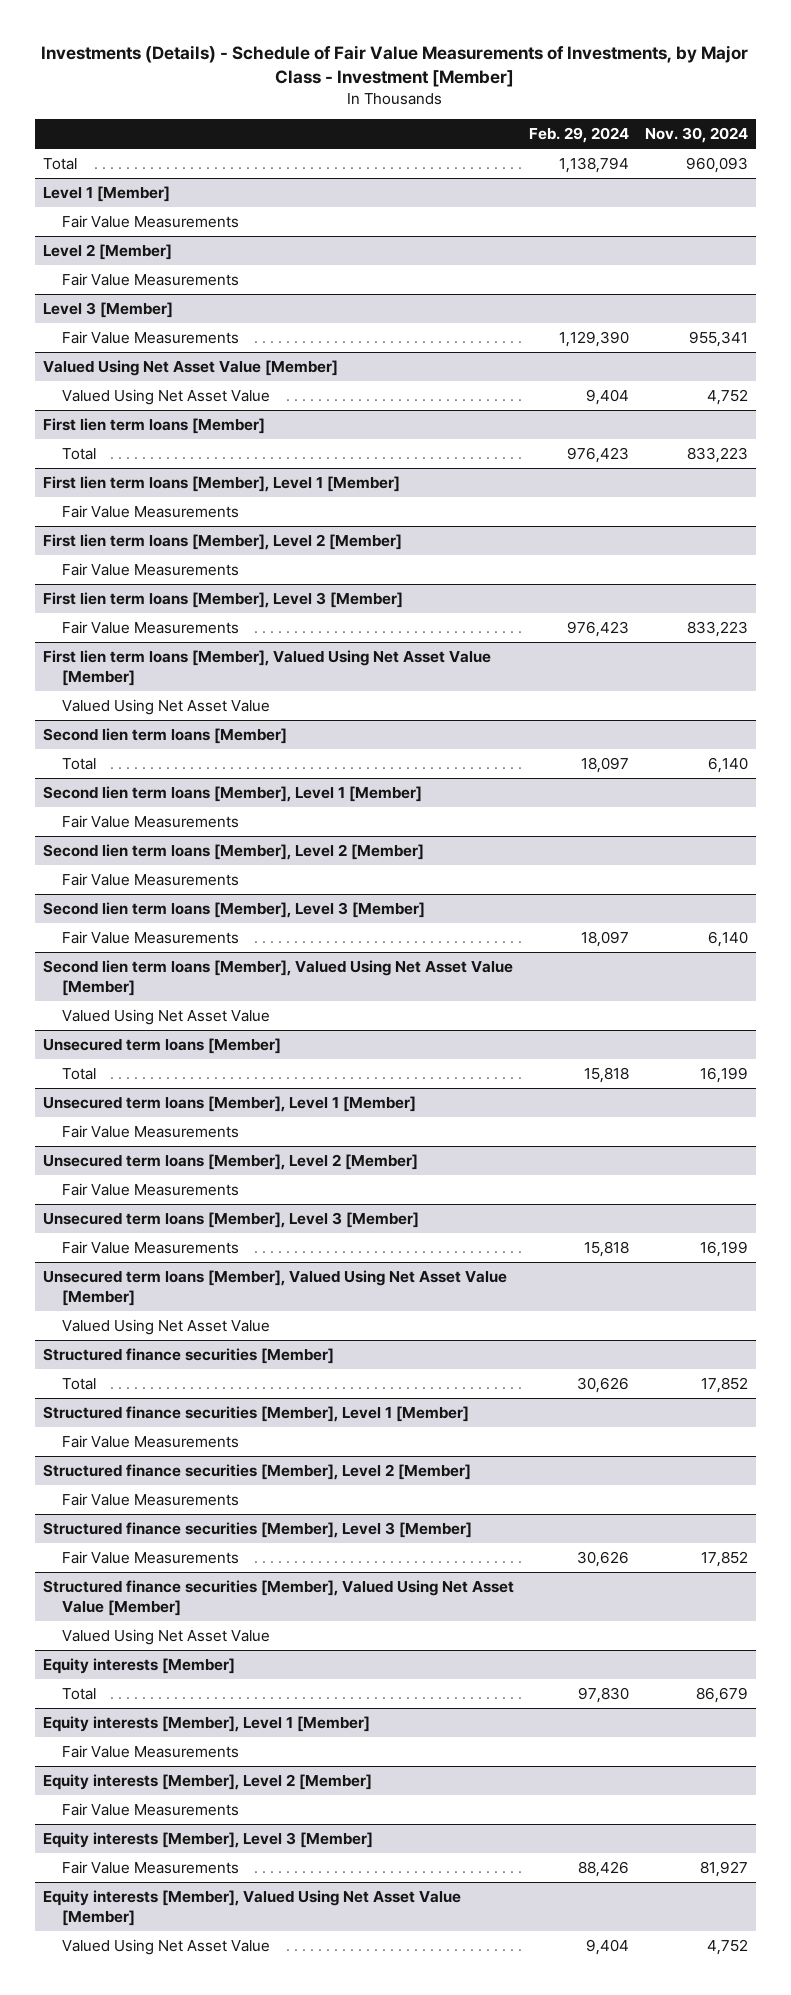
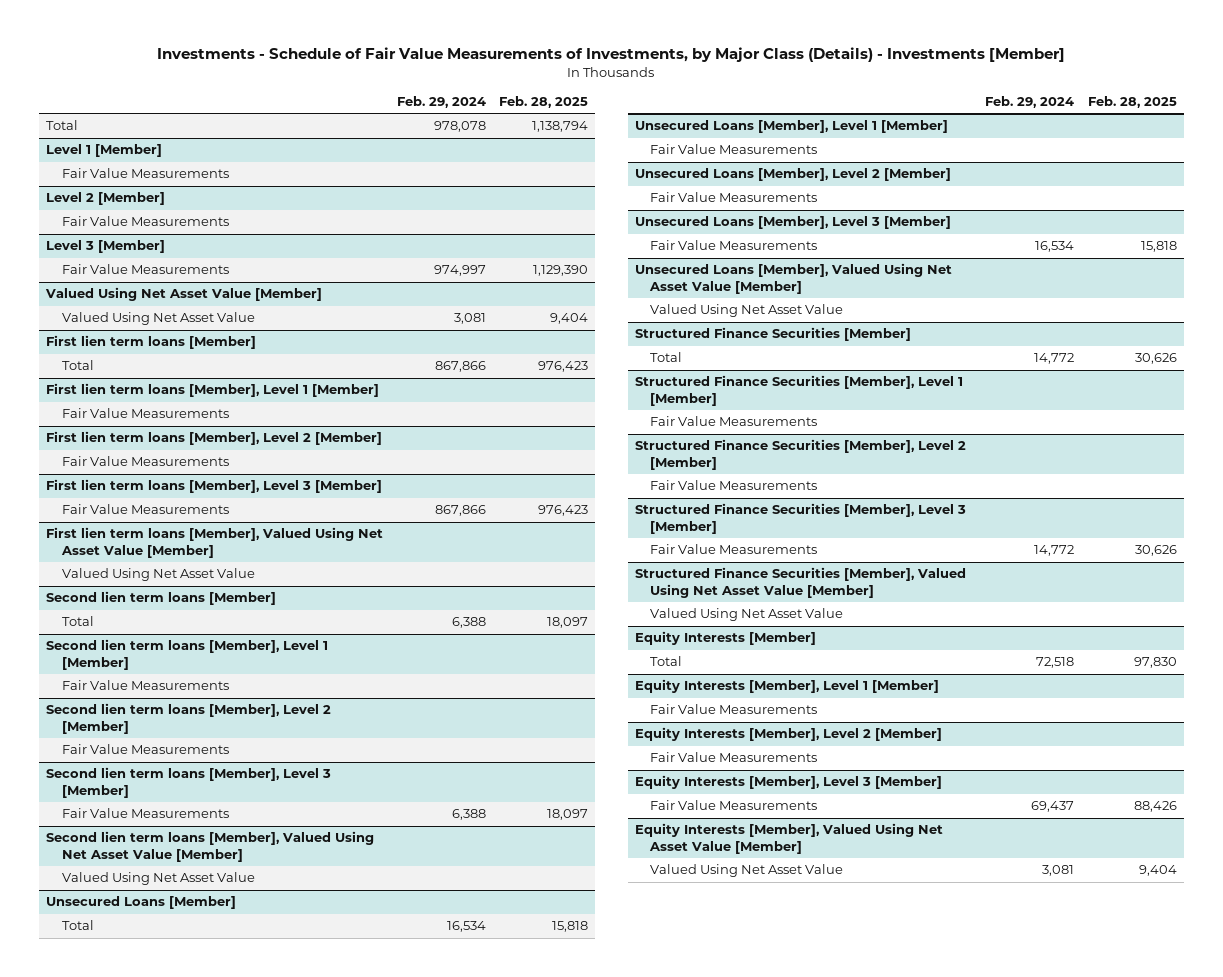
- Investments (Details) - Schedule of Fair Value Measurements of Investments, by Major Class - Investment [Member]
+ Investments - Schedule of Fair Value Measurements of Investments, by Major Class (Details) - Investments [Member]
- | Feb. 29, 2024 | Nov. 30, 2024
+ | Feb. 29, 2024 | Feb. 28, 2025
- Total | 1,138,794 | 960,093
+ Total | 978,078 | 1,138,794
@ Level 3 [Member]
- Fair Value Measurements | 1,129,390 | 955,341
+ Fair Value Measurements | 974,997 | 1,129,390
@ Valued Using Net Asset Value [Member]
- Valued Using Net Asset Value | 9,404 | 4,752
+ Valued Using Net Asset Value | 3,081 | 9,404
@ First lien term loans [Member]
- Total | 976,423 | 833,223
+ Total | 867,866 | 976,423
@ First lien term loans [Member], Level 3 [Member]
- Fair Value Measurements | 976,423 | 833,223
+ Fair Value Measurements | 867,866 | 976,423
@ Second lien term loans [Member]
- Total | 18,097 | 6,140
+ Total | 6,388 | 18,097
@ Second lien term loans [Member], Level 3 [Member]
- Fair Value Measurements | 18,097 | 6,140
+ Fair Value Measurements | 6,388 | 18,097
- Unsecured term loans [Member]
- Total | 15,818 | 16,199
- Unsecured term loans [Member], Level 1 [Member]
+ Unsecured Loans [Member]
+ Total | 16,534 | 15,818
+ Unsecured Loans [Member], Level 1 [Member]
- Unsecured term loans [Member], Level 2 [Member]
+ Unsecured Loans [Member], Level 2 [Member]
- Unsecured term loans [Member], Level 3 [Member]
- Fair Value Measurements | 15,818 | 16,199
- Unsecured term loans [Member], Valued Using Net Asset Value [Member]
+ Unsecured Loans [Member], Level 3 [Member]
+ Fair Value Measurements | 16,534 | 15,818
+ Unsecured Loans [Member], Valued Using Net Asset Value [Member]
- Structured finance securities [Member]
- Total | 30,626 | 17,852
- Structured finance securities [Member], Level 1 [Member]
+ Structured Finance Securities [Member]
+ Total | 14,772 | 30,626
+ Structured Finance Securities [Member], Level 1 [Member]
- Structured finance securities [Member], Level 2 [Member]
+ Structured Finance Securities [Member], Level 2 [Member]
- Structured finance securities [Member], Level 3 [Member]
- Fair Value Measurements | 30,626 | 17,852
- Structured finance securities [Member], Valued Using Net Asset Value [Member]
+ Structured Finance Securities [Member], Level 3 [Member]
+ Fair Value Measurements | 14,772 | 30,626
+ Structured Finance Securities [Member], Valued Using Net Asset Value [Member]
- Equity interests [Member]
- Total | 97,830 | 86,679
- Equity interests [Member], Level 1 [Member]
+ Equity Interests [Member]
+ Total | 72,518 | 97,830
+ Equity Interests [Member], Level 1 [Member]
- Equity interests [Member], Level 2 [Member]
+ Equity Interests [Member], Level 2 [Member]
- Equity interests [Member], Level 3 [Member]
- Fair Value Measurements | 88,426 | 81,927
- Equity interests [Member], Valued Using Net Asset Value [Member]
- Valued Using Net Asset Value | 9,404 | 4,752
+ Equity Interests [Member], Level 3 [Member]
+ Fair Value Measurements | 69,437 | 88,426
+ Equity Interests [Member], Valued Using Net Asset Value [Member]
+ Valued Using Net Asset Value | 3,081 | 9,404

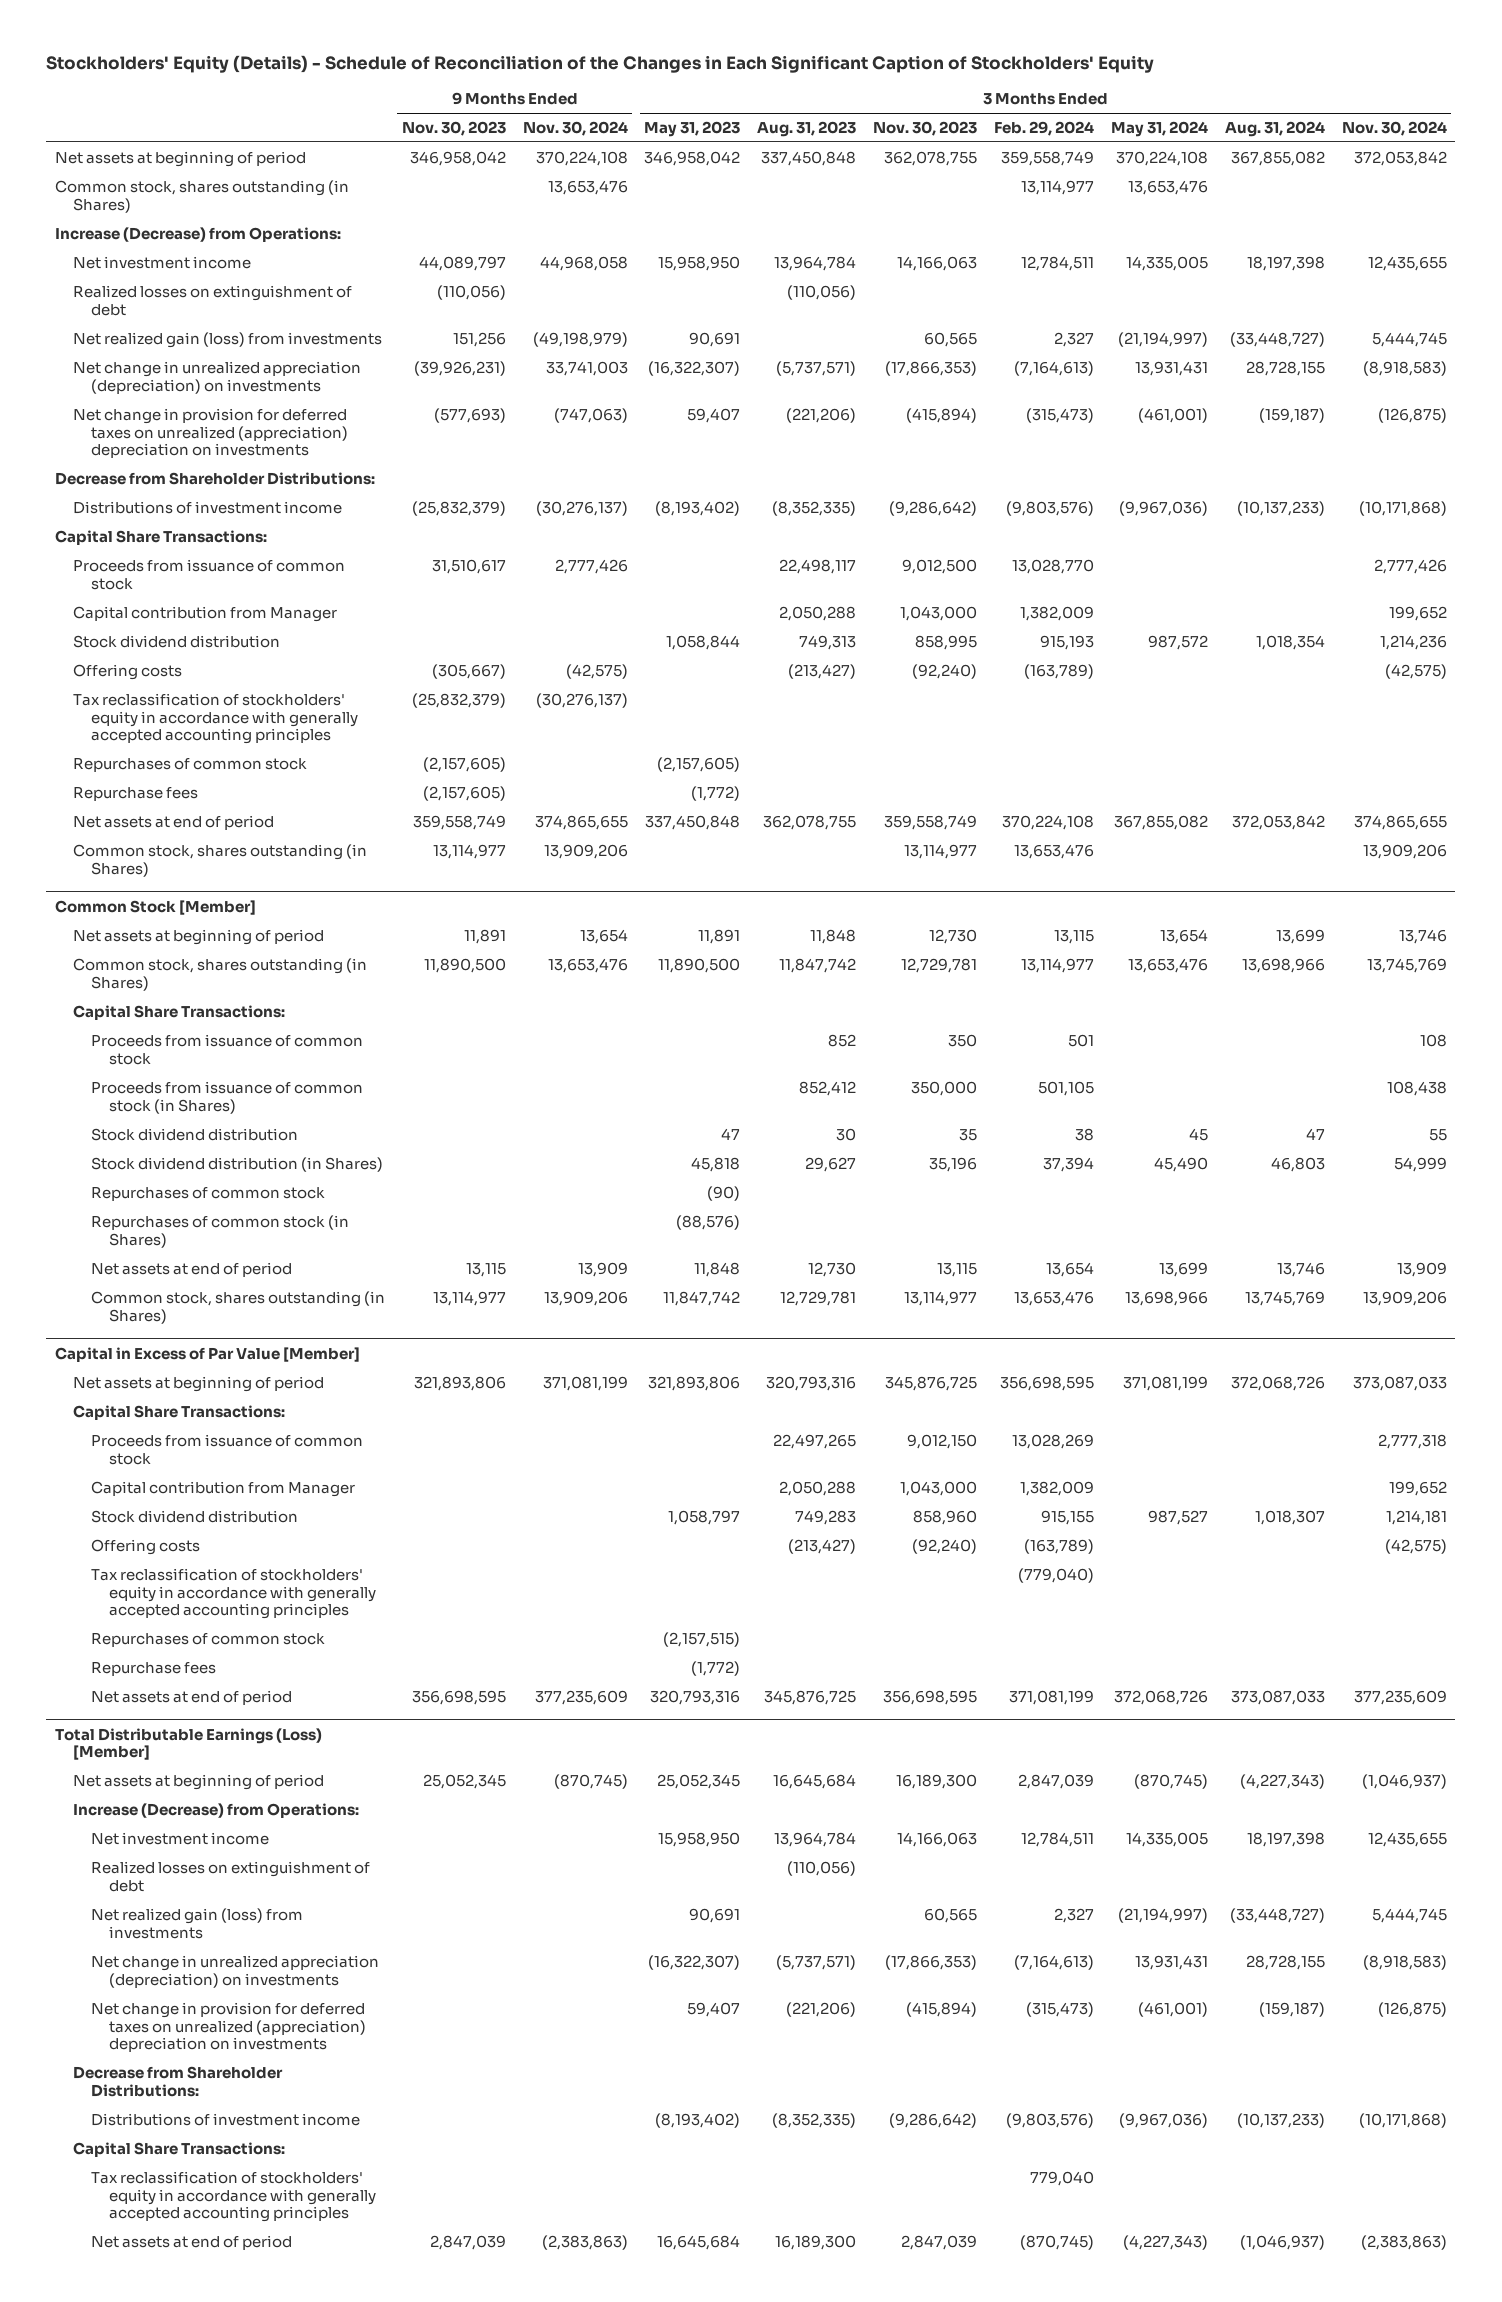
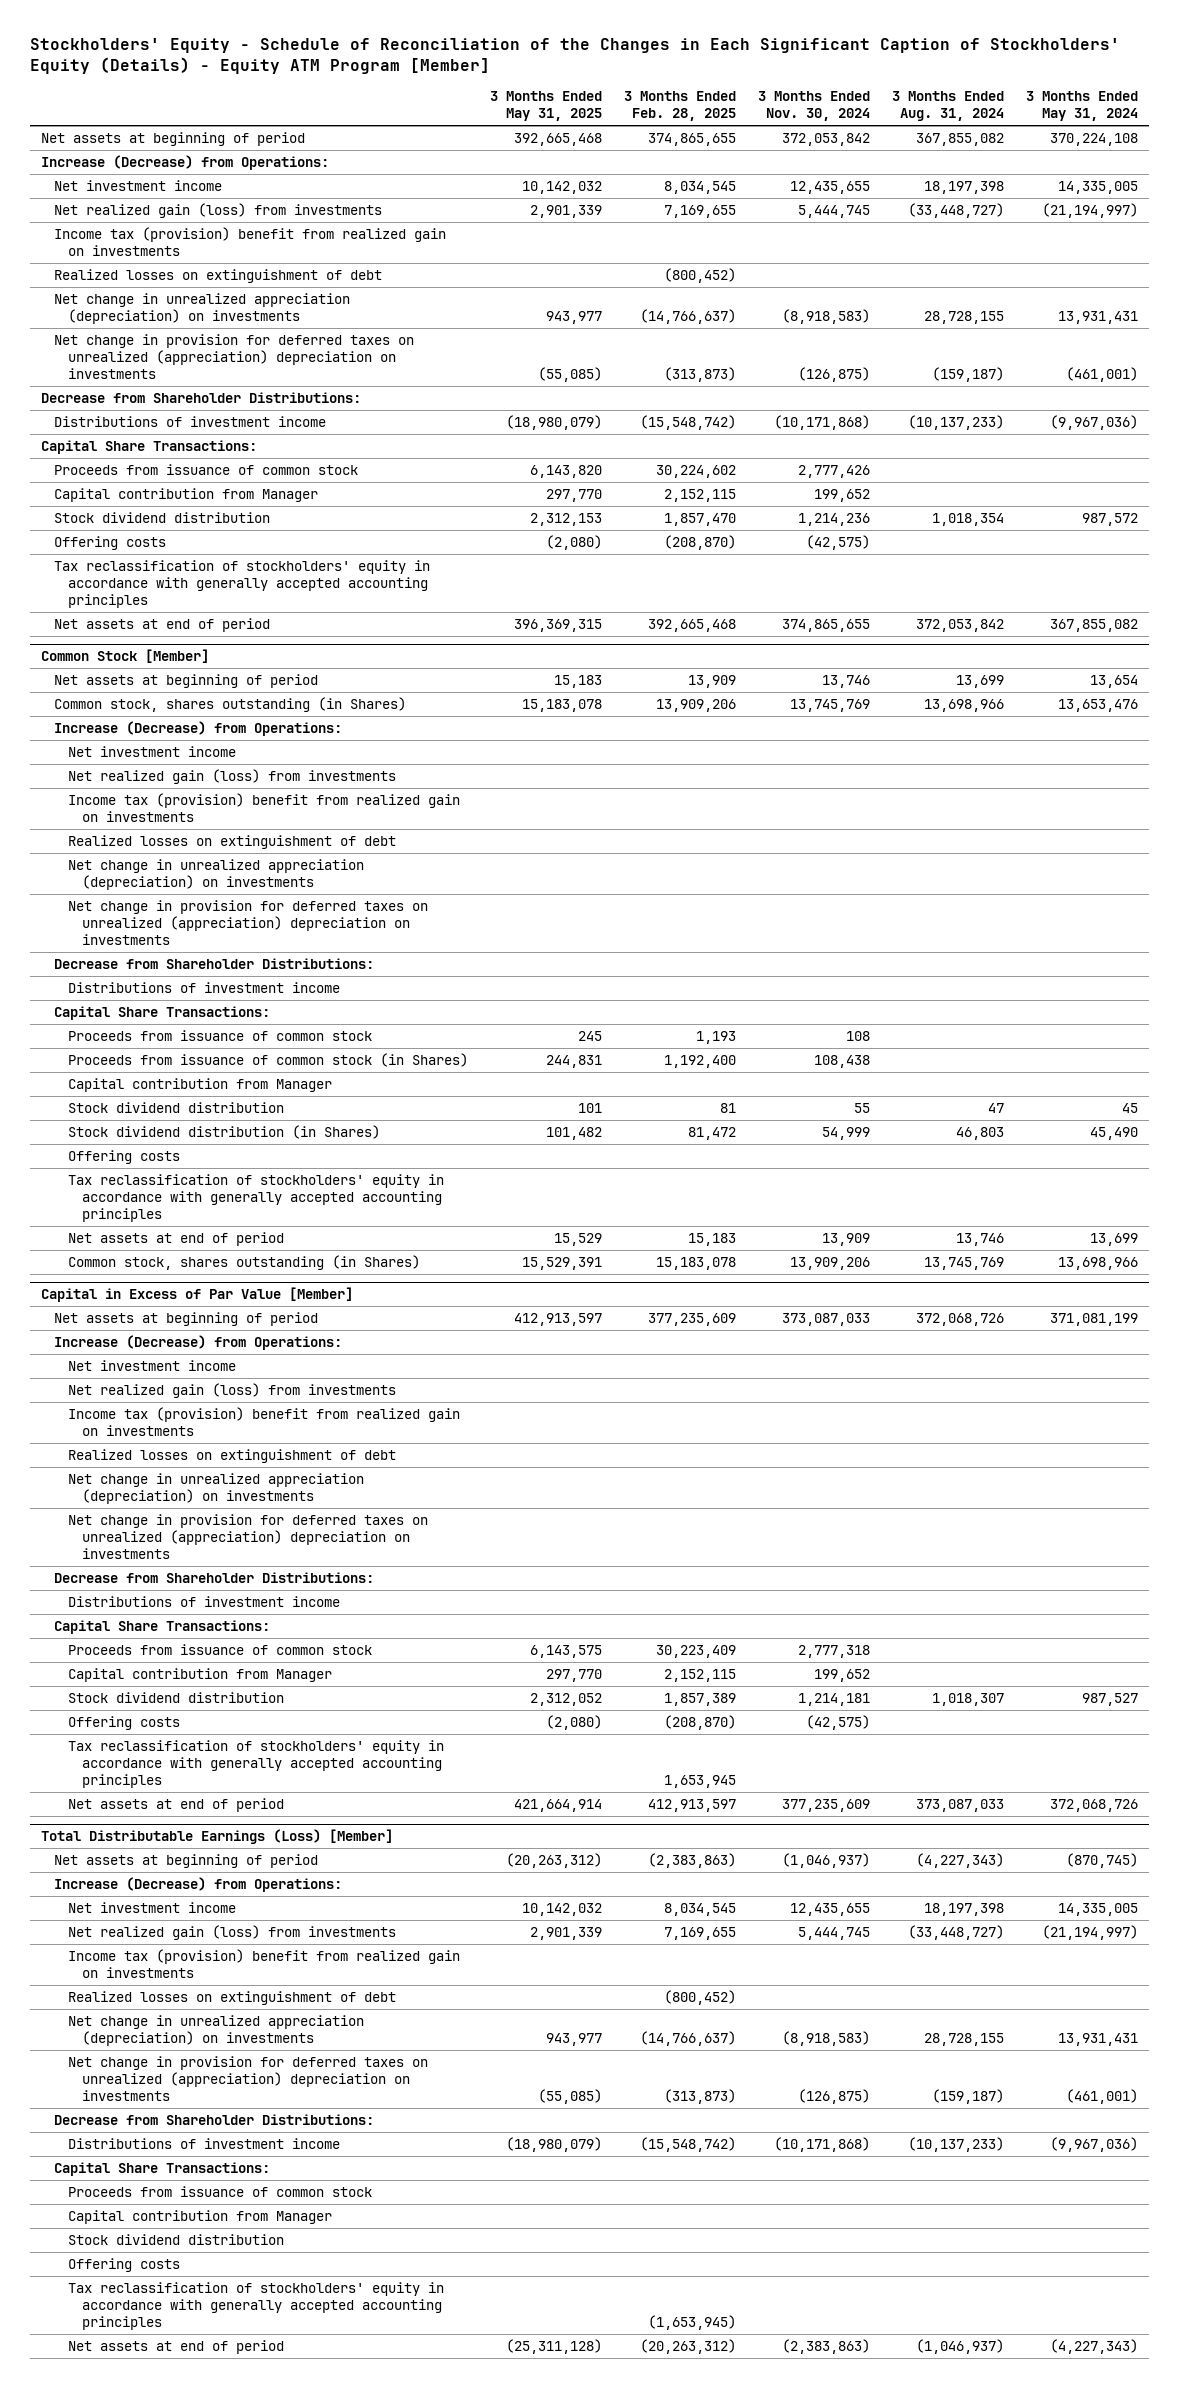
- Stockholders' Equity (Details) - Schedule of Reconciliation of the Changes in Each Significant Caption of Stockholders' Equity
+ Stockholders' Equity - Schedule of Reconciliation of the Changes in Each Significant Caption of Stockholders' Equity (Details) - Equity ATM Program [Member]
- | 9 Months Ended Nov. 30, 2023 | 9 Months Ended Nov. 30, 2024 | 3 Months Ended May 31, 2023 | 3 Months Ended Aug. 31, 2023 | 3 Months Ended Nov. 30, 2023 | 3 Months Ended Feb. 29, 2024 | 3 Months Ended May 31, 2024 | 3 Months Ended Aug. 31, 2024 | 3 Months Ended Nov. 30, 2024
+ | 3 Months Ended May 31, 2025 | 3 Months Ended Feb. 28, 2025 | 3 Months Ended Nov. 30, 2024 | 3 Months Ended Aug. 31, 2024 | 3 Months Ended May 31, 2024
- Common stock, shares outstanding (in Shares) | | 13,653,476 | | | | 13,114,977 | 13,653,476 | |
+ Income tax (provision) benefit from realized gain on investments
moved down: Realized losses on extinguishment of debt | | (800,452) | | |
- Repurchases of common stock | (2,157,605) | | (2,157,605) | | | | | |
- Repurchase fees | (2,157,605) | | (1,772) | | | | | |
- Common stock, shares outstanding (in Shares) | 13,114,977 | 13,909,206 | | | 13,114,977 | 13,653,476 | | | 13,909,206
@ Common Stock [Member]
+ Increase (Decrease) from Operations:
+ Net investment income
+ Net realized gain (loss) from investments
+ Income tax (provision) benefit from realized gain on investments
+ Realized losses on extinguishment of debt
+ Net change in unrealized appreciation (depreciation) on investments
+ Net change in provision for deferred taxes on unrealized (appreciation) depreciation on investments
+ Decrease from Shareholder Distributions:
+ Distributions of investment income
+ Capital contribution from Manager
- Repurchases of common stock | | | (90) | | | | | |
- Repurchases of common stock (in Shares) | | | (88,576) | | | | | |
+ Offering costs
+ Tax reclassification of stockholders' equity in accordance with generally accepted accounting principles
@ Capital in Excess of Par Value [Member]
+ Increase (Decrease) from Operations:
+ Net investment income
+ Net realized gain (loss) from investments
+ Income tax (provision) benefit from realized gain on investments
+ Realized losses on extinguishment of debt
+ Net change in unrealized appreciation (depreciation) on investments
+ Net change in provision for deferred taxes on unrealized (appreciation) depreciation on investments
+ Decrease from Shareholder Distributions:
+ Distributions of investment income
- Repurchases of common stock | | | (2,157,515) | | | | | |
- Repurchase fees | | | (1,772) | | | | | |
@ Total Distributable Earnings (Loss) [Member]
+ Income tax (provision) benefit from realized gain on investments
moved down: Realized losses on extinguishment of debt | | (800,452) | | |
+ Proceeds from issuance of common stock
+ Capital contribution from Manager
+ Stock dividend distribution
+ Offering costs

